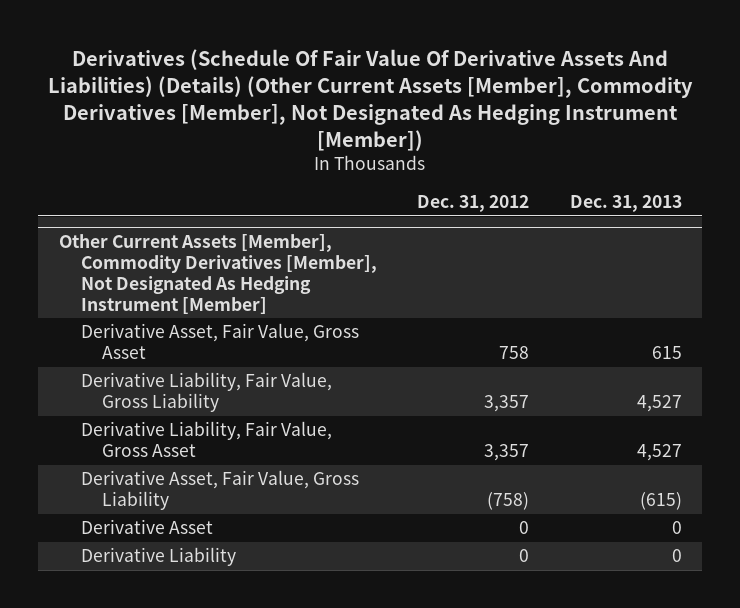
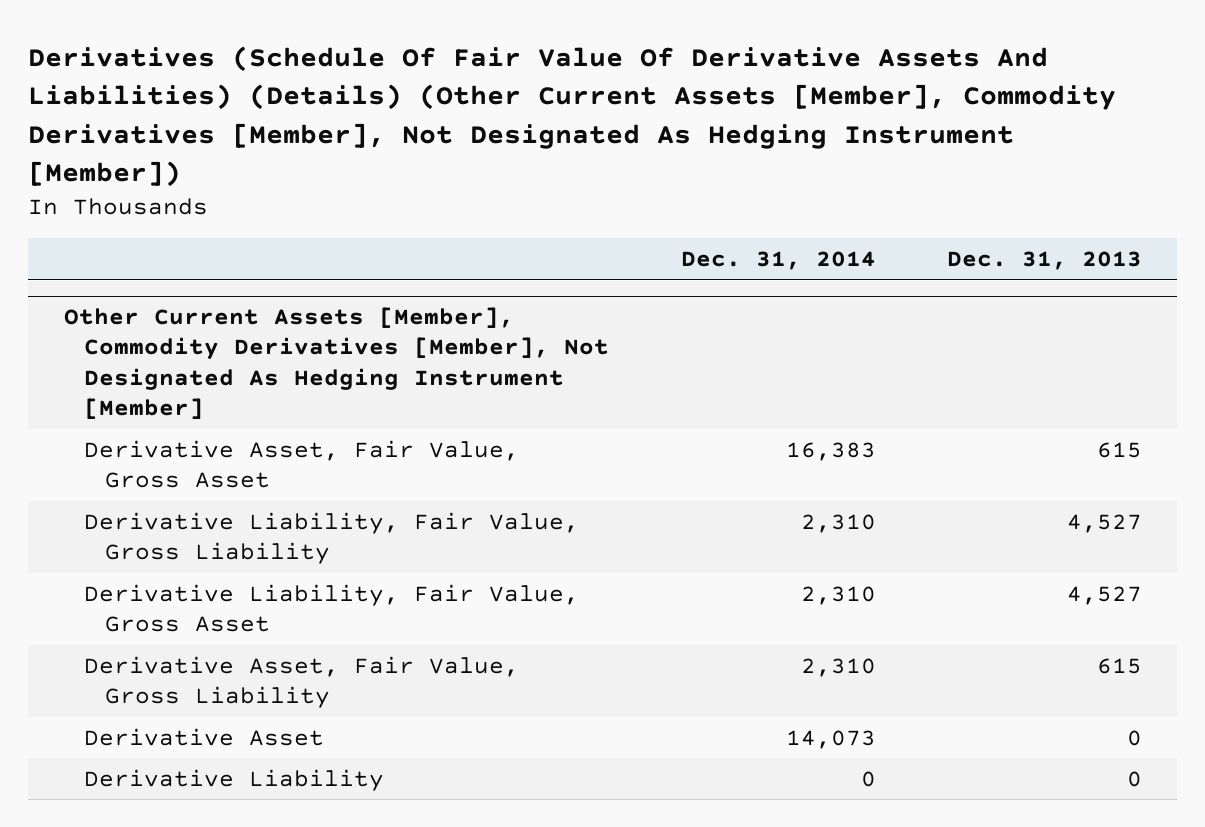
- | Dec. 31, 2012 | Dec. 31, 2013
+ | Dec. 31, 2014 | Dec. 31, 2013
@ Other Current Assets [Member], Commodity Derivatives [Member], Not Designated As Hedging Instrument [Member]
- Derivative Asset, Fair Value, Gross Liability | (758) | (615)
+ Derivative Asset, Fair Value, Gross Liability | 2,310 | 615

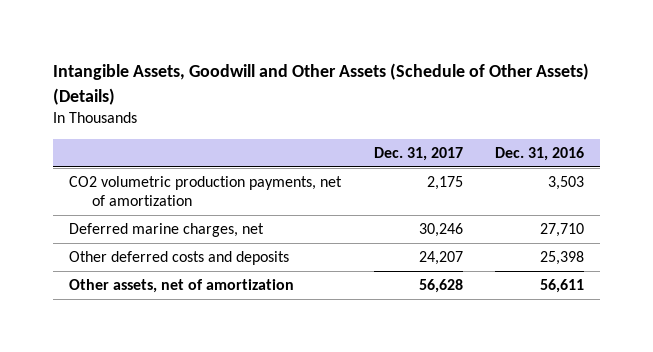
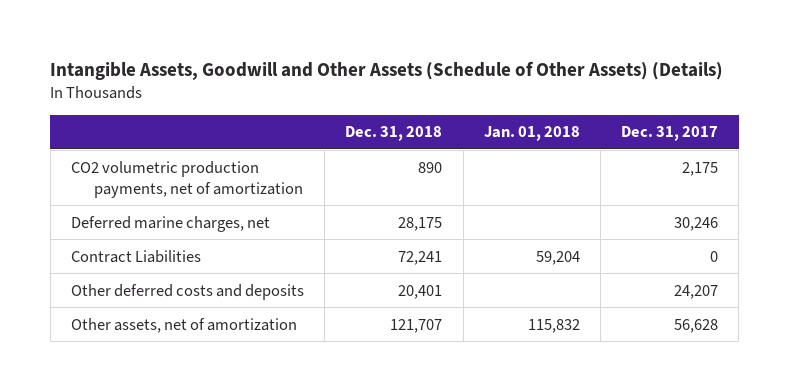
- | Dec. 31, 2017 | Dec. 31, 2016
+ | Dec. 31, 2018 | Jan. 01, 2018 | Dec. 31, 2017
+ Contract Liabilities | 72,241 | 59,204 | 0

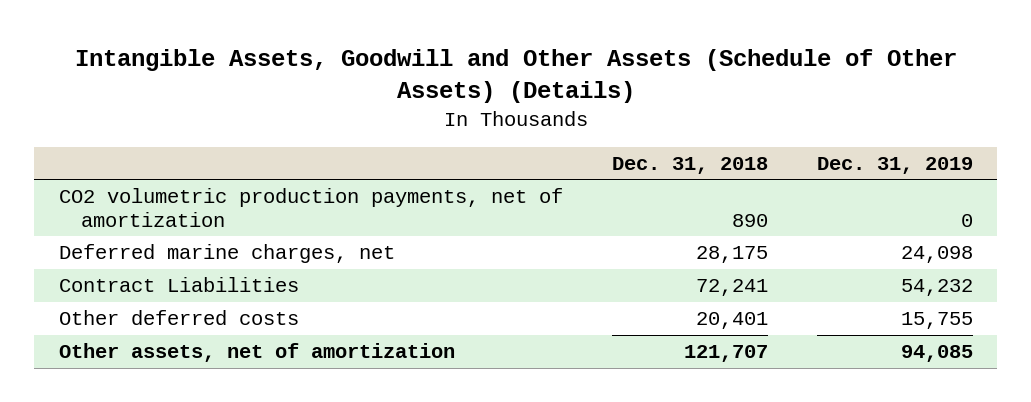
- | Dec. 31, 2018 | Jan. 01, 2018 | Dec. 31, 2017
+ | Dec. 31, 2018 | Dec. 31, 2019
- Other deferred costs and deposits | 20,401 | | 24,207
+ Other deferred costs | 20,401 | 15,755

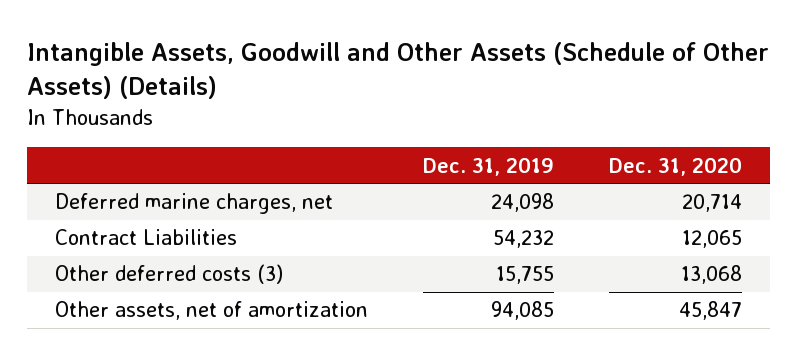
- | Dec. 31, 2018 | Dec. 31, 2019
+ | Dec. 31, 2019 | Dec. 31, 2020
- CO2 volumetric production payments, net of amortization | 890 | 0
- Other deferred costs | 20,401 | 15,755
+ Other deferred costs (3) | 15,755 | 13,068

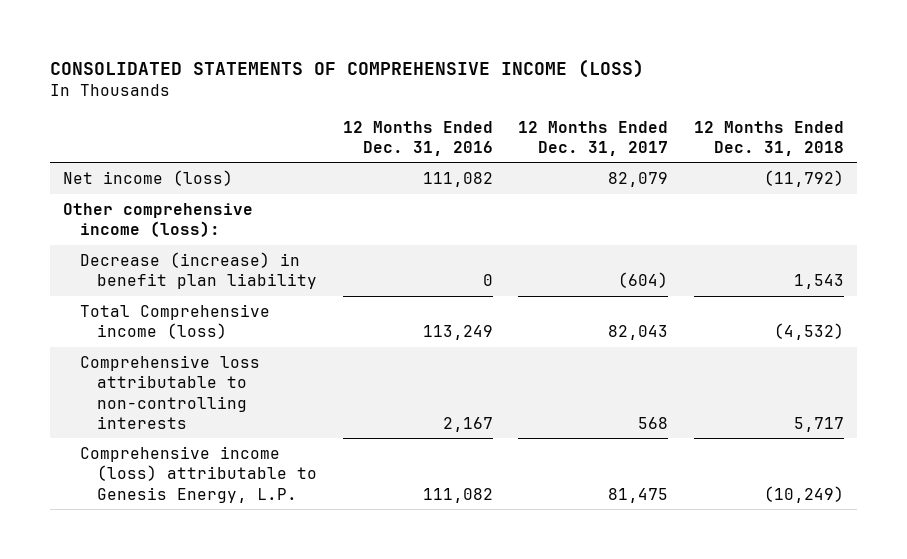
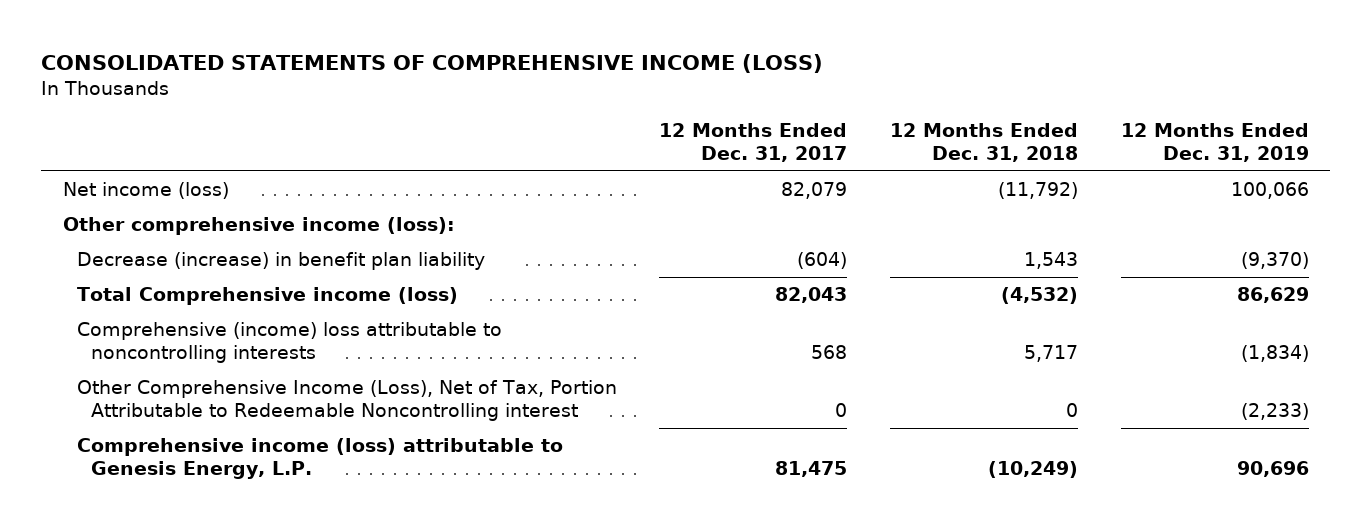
- | 12 Months Ended Dec. 31, 2016 | 12 Months Ended Dec. 31, 2017 | 12 Months Ended Dec. 31, 2018
+ | 12 Months Ended Dec. 31, 2017 | 12 Months Ended Dec. 31, 2018 | 12 Months Ended Dec. 31, 2019
- Comprehensive loss attributable to non-controlling interests | 2,167 | 568 | 5,717
+ Comprehensive (income) loss attributable to noncontrolling interests | 568 | 5,717 | (1,834)
+ Other Comprehensive Income (Loss), Net of Tax, Portion Attributable to Redeemable Noncontrolling interest | 0 | 0 | (2,233)

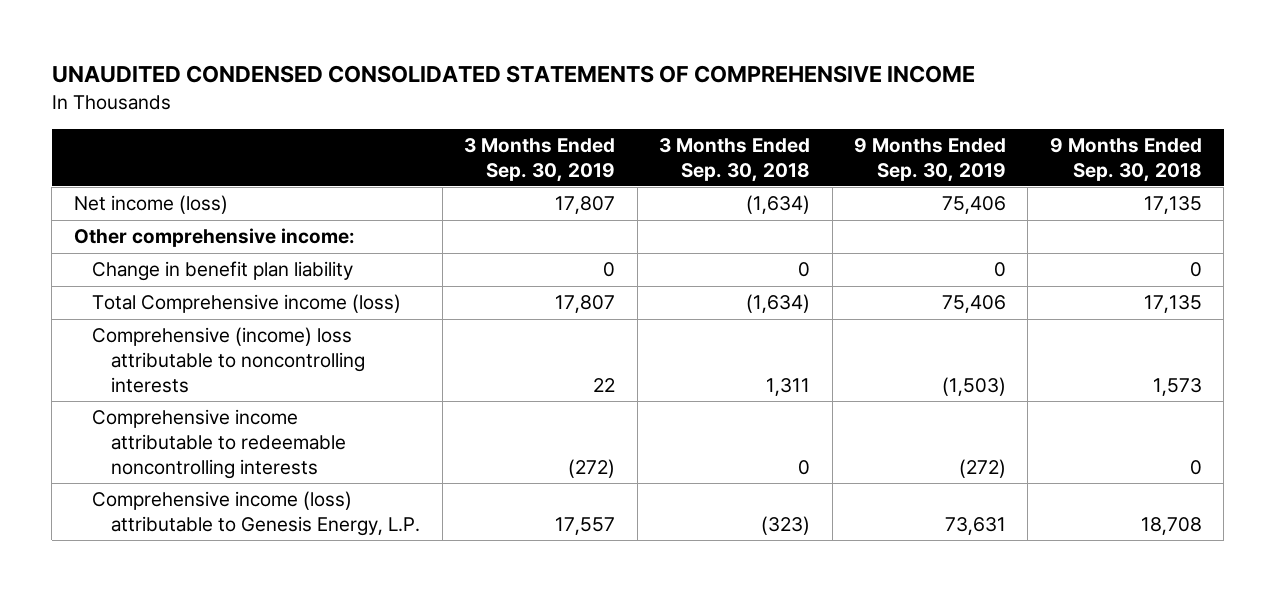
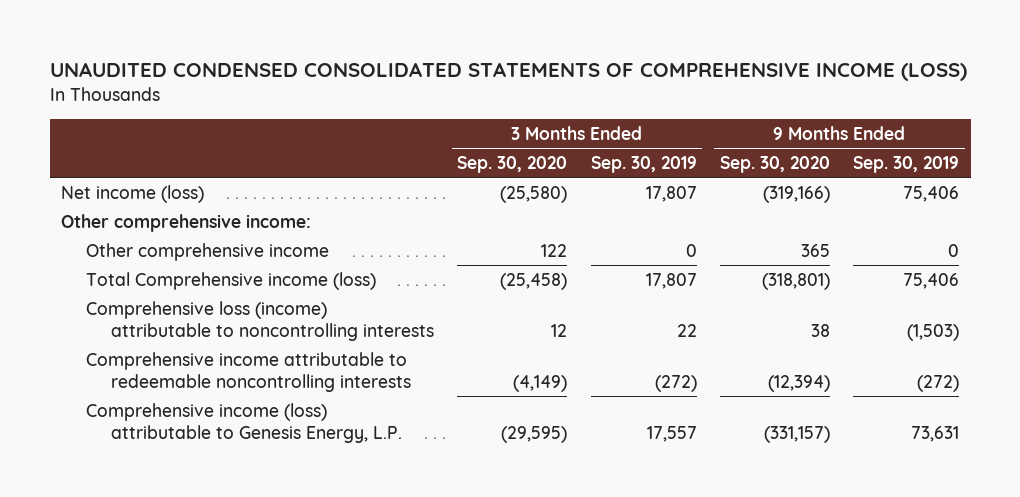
- UNAUDITED CONDENSED CONSOLIDATED STATEMENTS OF COMPREHENSIVE INCOME
+ UNAUDITED CONDENSED CONSOLIDATED STATEMENTS OF COMPREHENSIVE INCOME (LOSS)
- | 3 Months Ended Sep. 30, 2019 | 3 Months Ended Sep. 30, 2018 | 9 Months Ended Sep. 30, 2019 | 9 Months Ended Sep. 30, 2018
+ | 3 Months Ended Sep. 30, 2020 | 3 Months Ended Sep. 30, 2019 | 9 Months Ended Sep. 30, 2020 | 9 Months Ended Sep. 30, 2019
- Change in benefit plan liability | 0 | 0 | 0 | 0
+ Other comprehensive income | 122 | 0 | 365 | 0
- Comprehensive (income) loss attributable to noncontrolling interests | 22 | 1,311 | (1,503) | 1,573
+ Comprehensive loss (income) attributable to noncontrolling interests | 12 | 22 | 38 | (1,503)

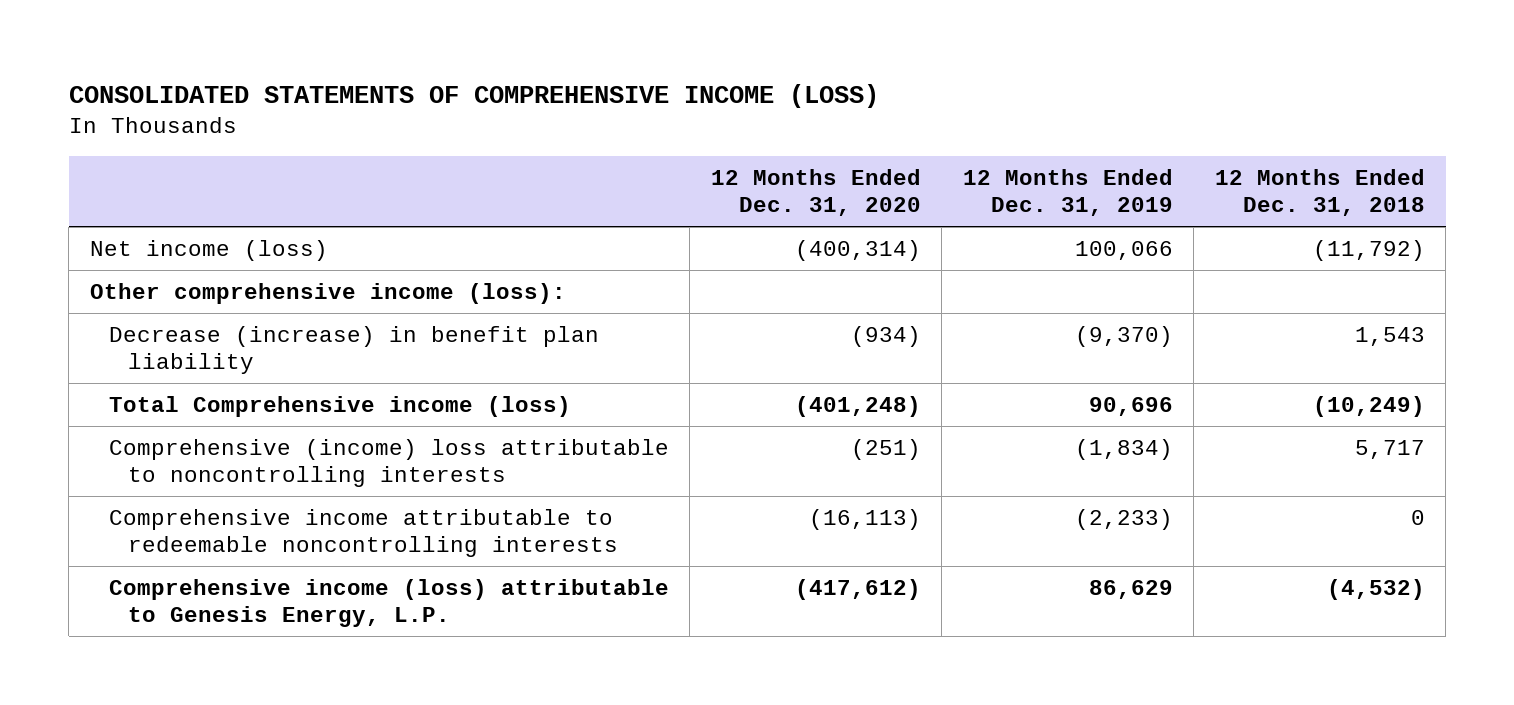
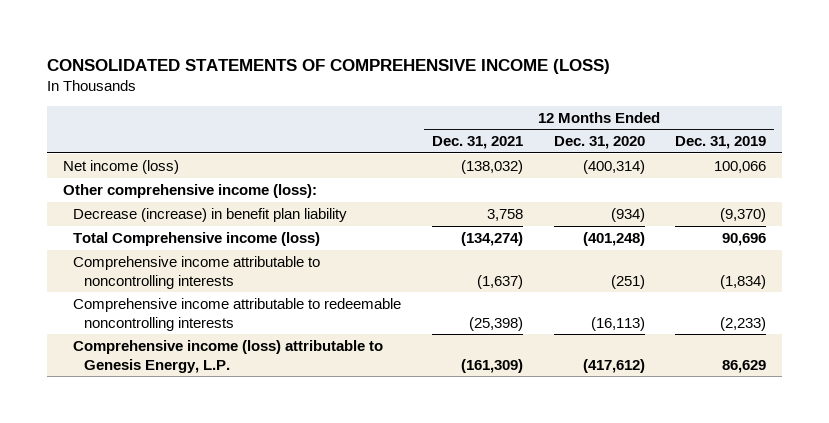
- | 12 Months Ended Dec. 31, 2020 | 12 Months Ended Dec. 31, 2019 | 12 Months Ended Dec. 31, 2018
+ | 12 Months Ended Dec. 31, 2021 | 12 Months Ended Dec. 31, 2020 | 12 Months Ended Dec. 31, 2019
- Comprehensive (income) loss attributable to noncontrolling interests | (251) | (1,834) | 5,717
+ Comprehensive income attributable to noncontrolling interests | (1,637) | (251) | (1,834)

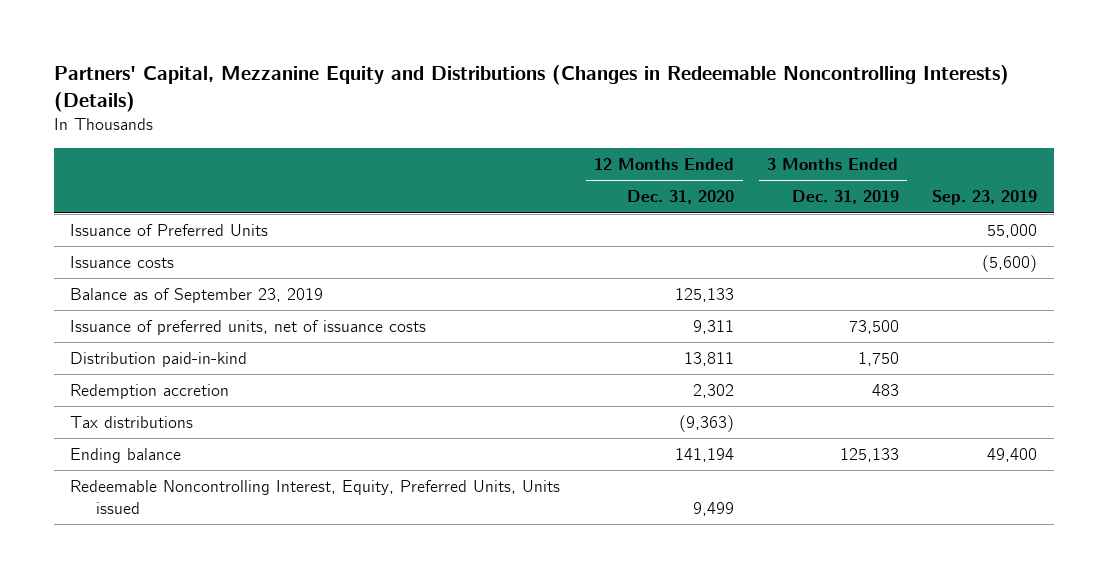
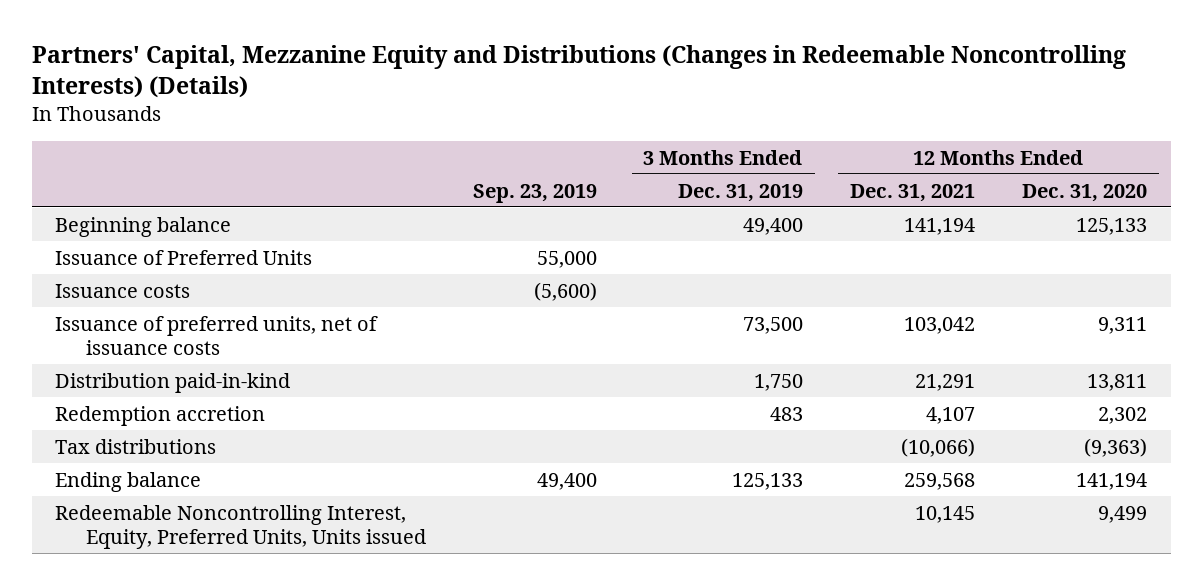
- | 12 Months Ended Dec. 31, 2020 | 3 Months Ended Dec. 31, 2019 | Sep. 23, 2019
+ | Sep. 23, 2019 | 3 Months Ended Dec. 31, 2019 | 12 Months Ended Dec. 31, 2021 | 12 Months Ended Dec. 31, 2020
+ Beginning balance | | 49,400 | 141,194 | 125,133
- Balance as of September 23, 2019 | 125,133 | |

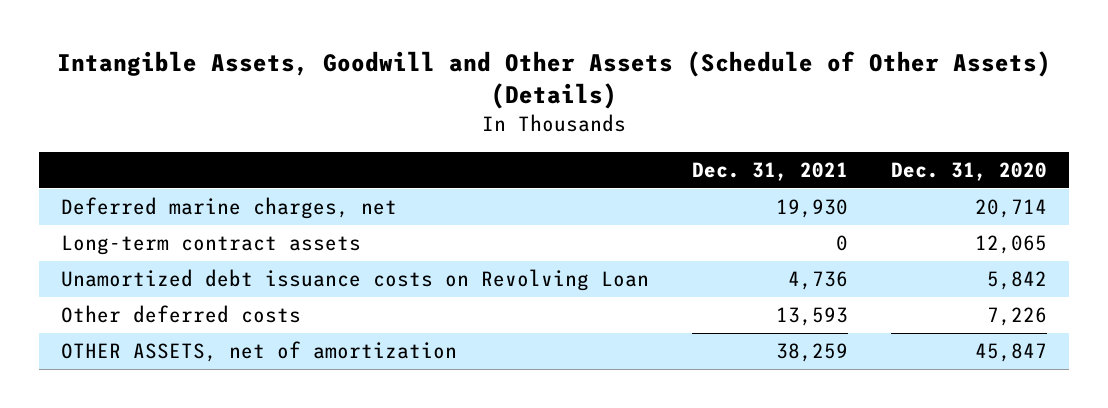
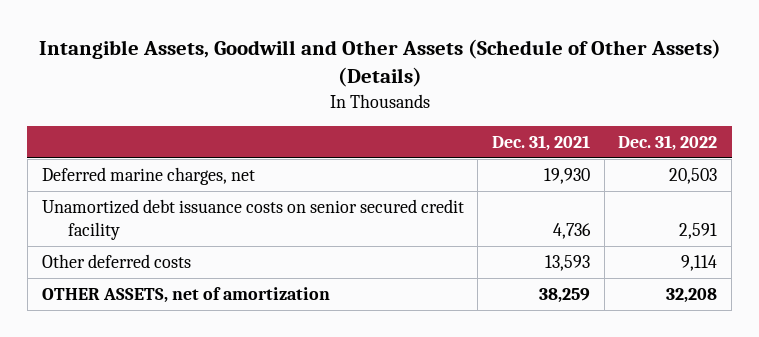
- | Dec. 31, 2021 | Dec. 31, 2020
+ | Dec. 31, 2021 | Dec. 31, 2022
- Long-term contract assets | 0 | 12,065
- Unamortized debt issuance costs on Revolving Loan | 4,736 | 5,842
+ Unamortized debt issuance costs on senior secured credit facility | 4,736 | 2,591

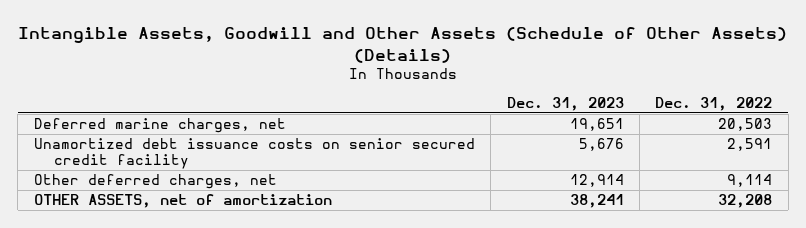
- | Dec. 31, 2021 | Dec. 31, 2022
+ | Dec. 31, 2023 | Dec. 31, 2022
- Other deferred costs | 13,593 | 9,114
+ Other deferred charges, net | 12,914 | 9,114

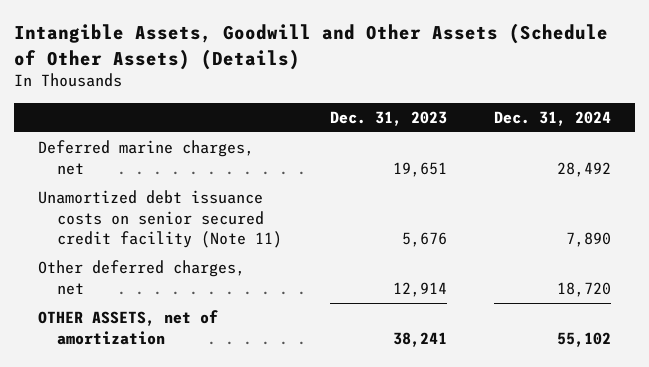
- | Dec. 31, 2023 | Dec. 31, 2022
+ | Dec. 31, 2023 | Dec. 31, 2024
- Unamortized debt issuance costs on senior secured credit facility | 5,676 | 2,591
+ Unamortized debt issuance costs on senior secured credit facility (Note 11) | 5,676 | 7,890

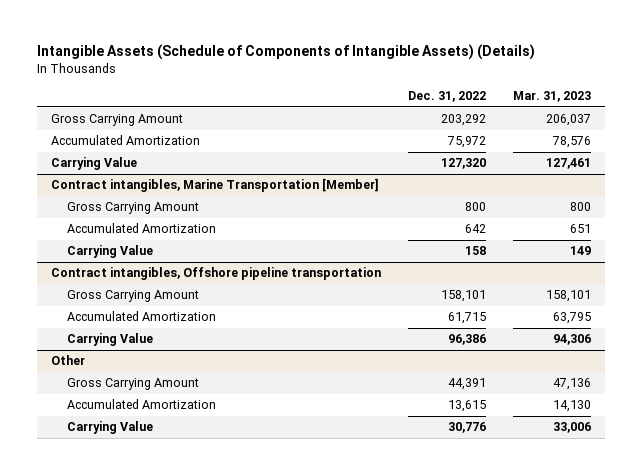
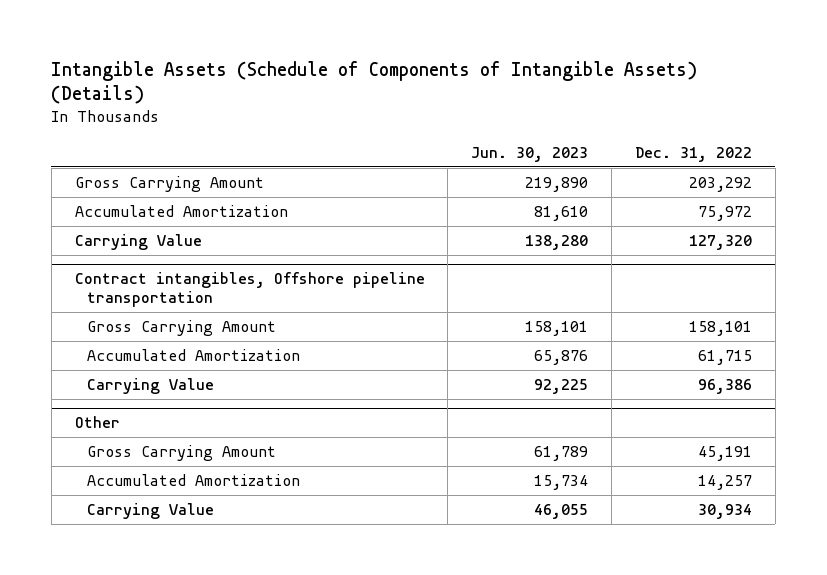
- | Dec. 31, 2022 | Mar. 31, 2023
+ | Jun. 30, 2023 | Dec. 31, 2022
- Contract intangibles, Marine Transportation [Member]
- Gross Carrying Amount | 800 | 800
- Accumulated Amortization | 642 | 651
- Carrying Value | 158 | 149
@ Other
- Gross Carrying Amount | 44,391 | 47,136
- Accumulated Amortization | 13,615 | 14,130
- Carrying Value | 30,776 | 33,006
+ Gross Carrying Amount | 61,789 | 45,191
+ Accumulated Amortization | 15,734 | 14,257
+ Carrying Value | 46,055 | 30,934

